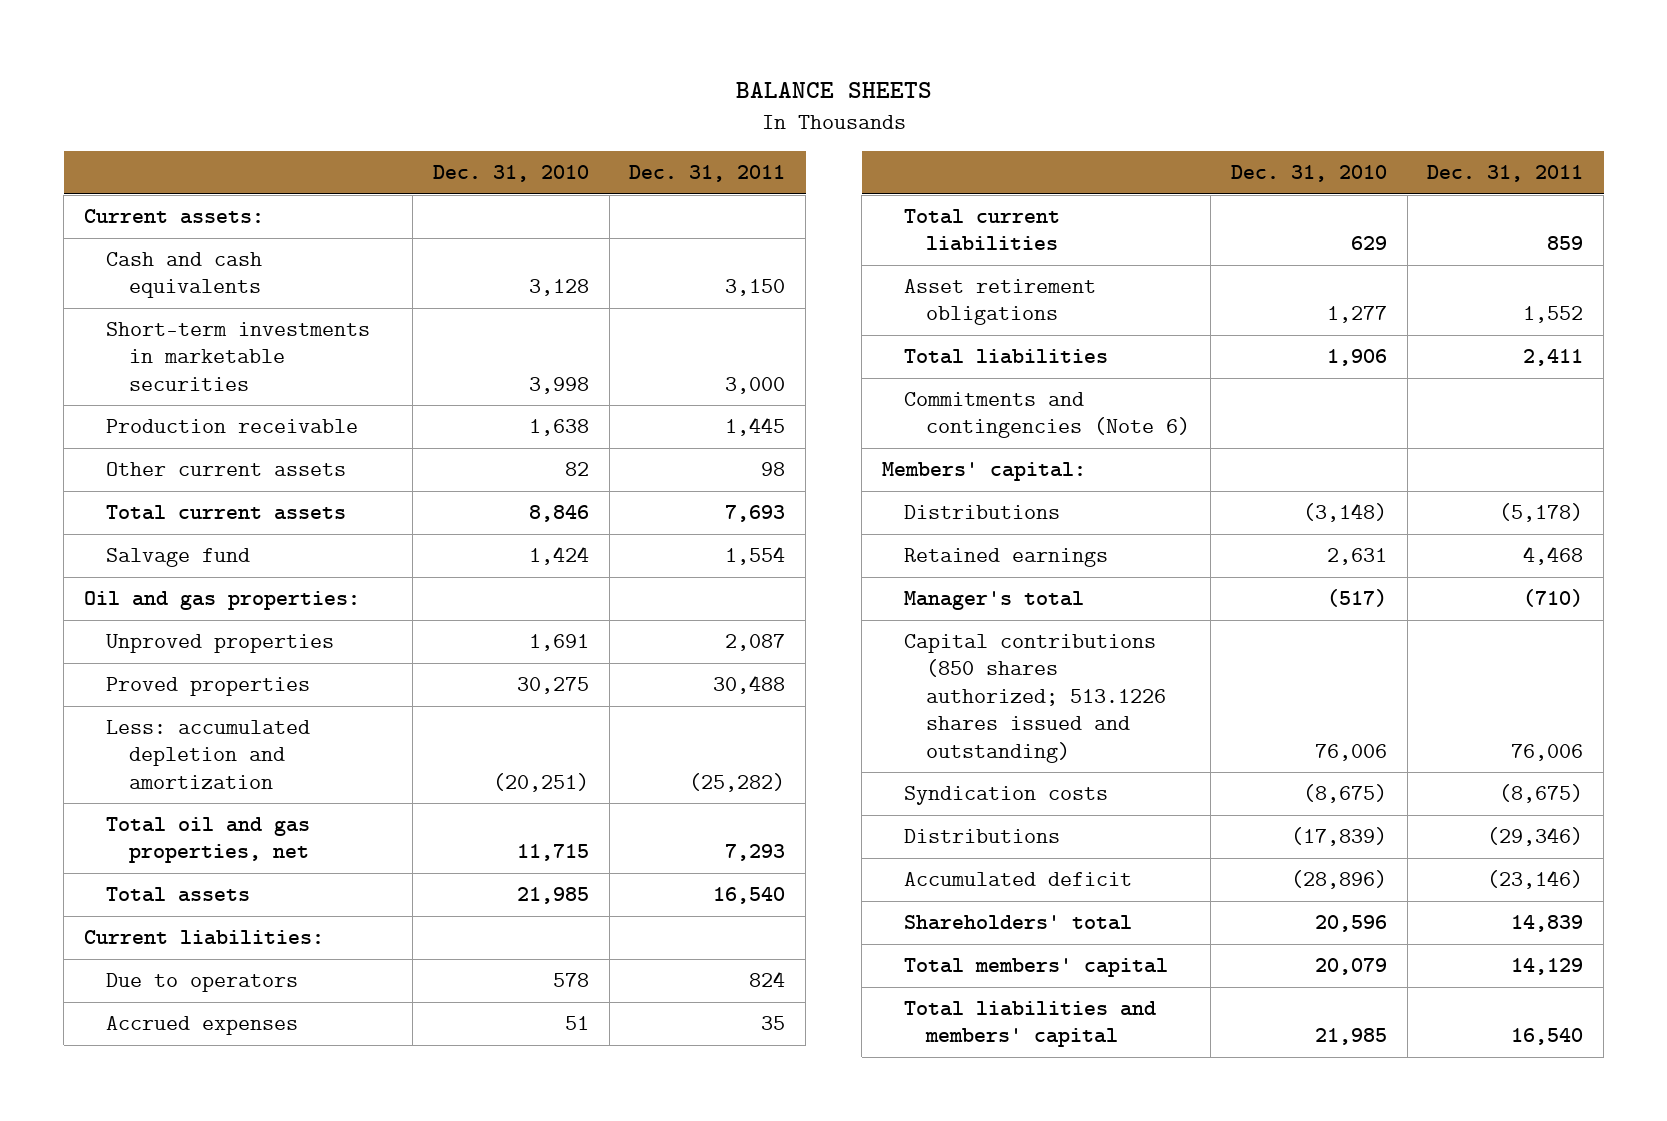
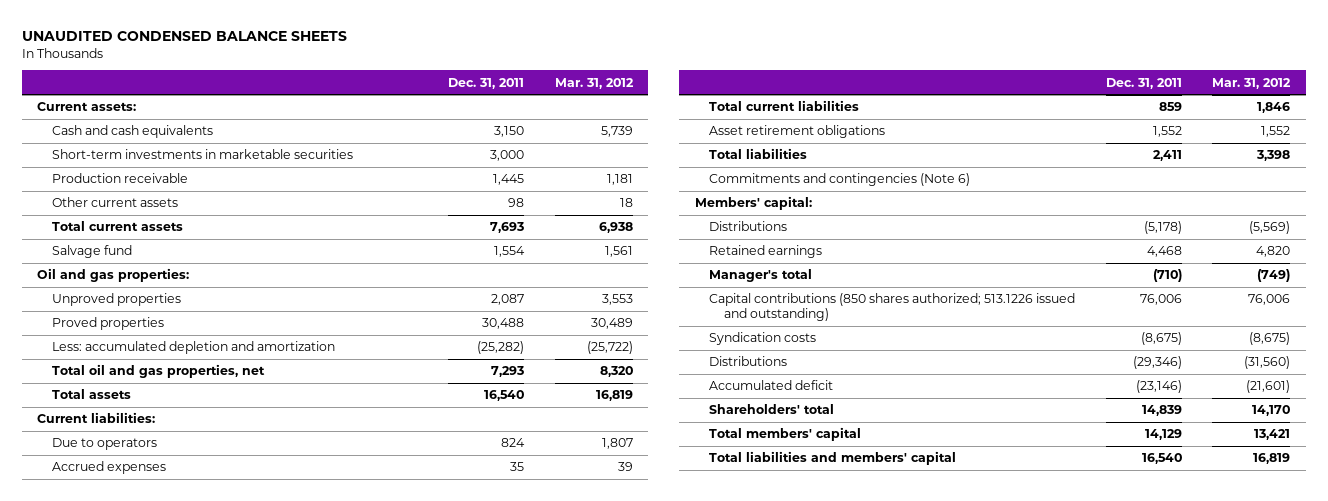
- BALANCE SHEETS
+ UNAUDITED CONDENSED BALANCE SHEETS
- | Dec. 31, 2010 | Dec. 31, 2011
+ | Dec. 31, 2011 | Mar. 31, 2012
- Capital contributions (850 shares authorized; 513.1226 shares issued and outstanding) | 76,006 | 76,006
+ Capital contributions (850 shares authorized; 513.1226 issued and outstanding) | 76,006 | 76,006

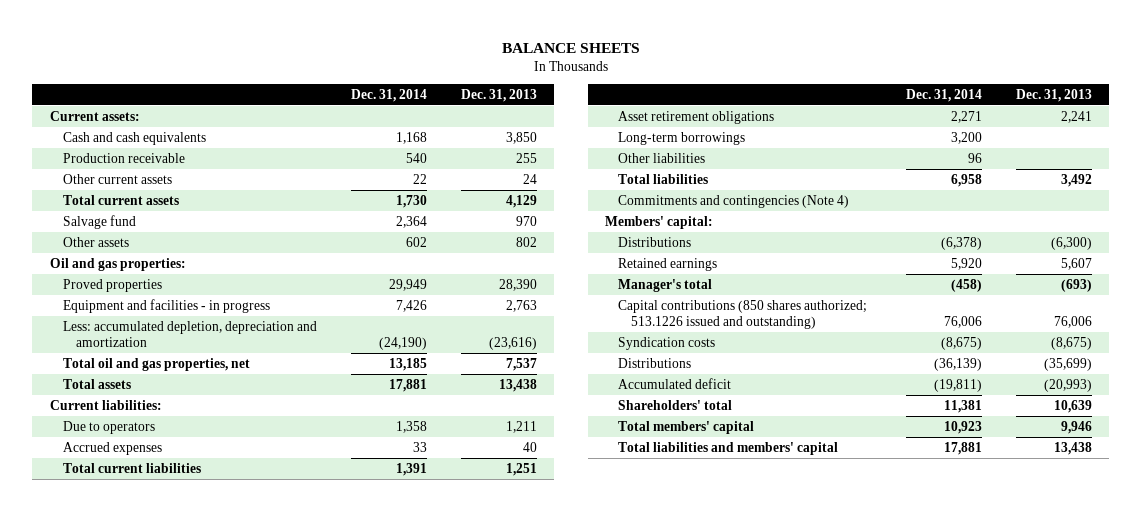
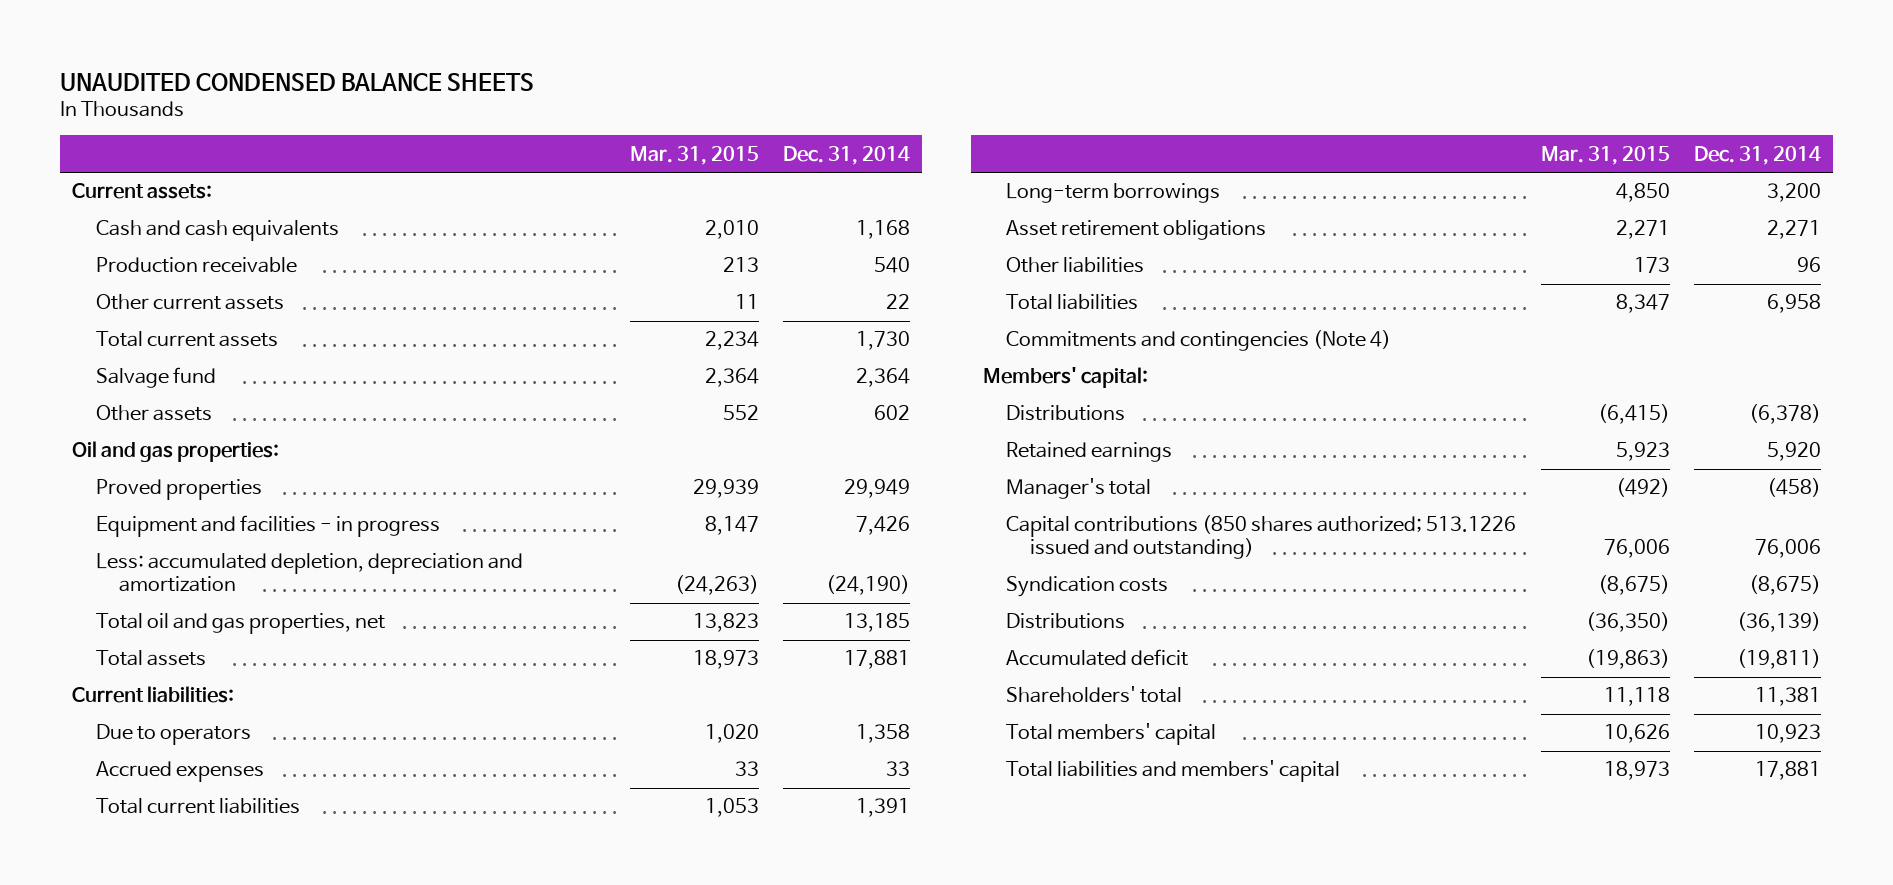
- BALANCE SHEETS
+ UNAUDITED CONDENSED BALANCE SHEETS
- | Dec. 31, 2014 | Dec. 31, 2013
+ | Mar. 31, 2015 | Dec. 31, 2014
moved down: Asset retirement obligations | 2,271 | 2,271

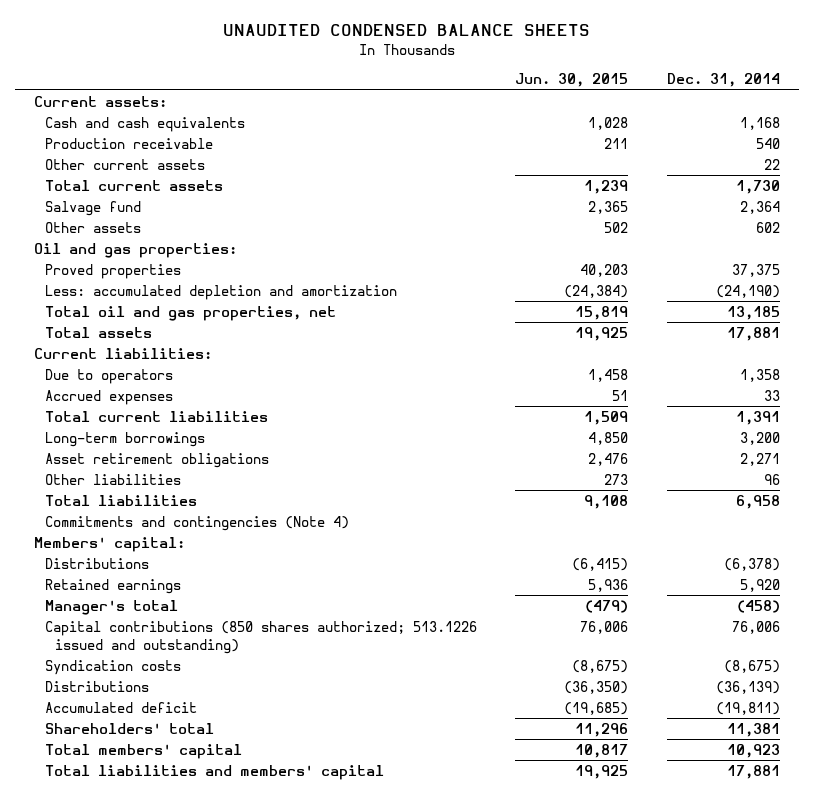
- | Mar. 31, 2015 | Dec. 31, 2014
+ | Jun. 30, 2015 | Dec. 31, 2014
- Proved properties | 29,939 | 29,949
- Equipment and facilities - in progress | 8,147 | 7,426
- Less: accumulated depletion, depreciation and amortization | (24,263) | (24,190)
+ Proved properties | 40,203 | 37,375
+ Less: accumulated depletion and amortization | (24,384) | (24,190)

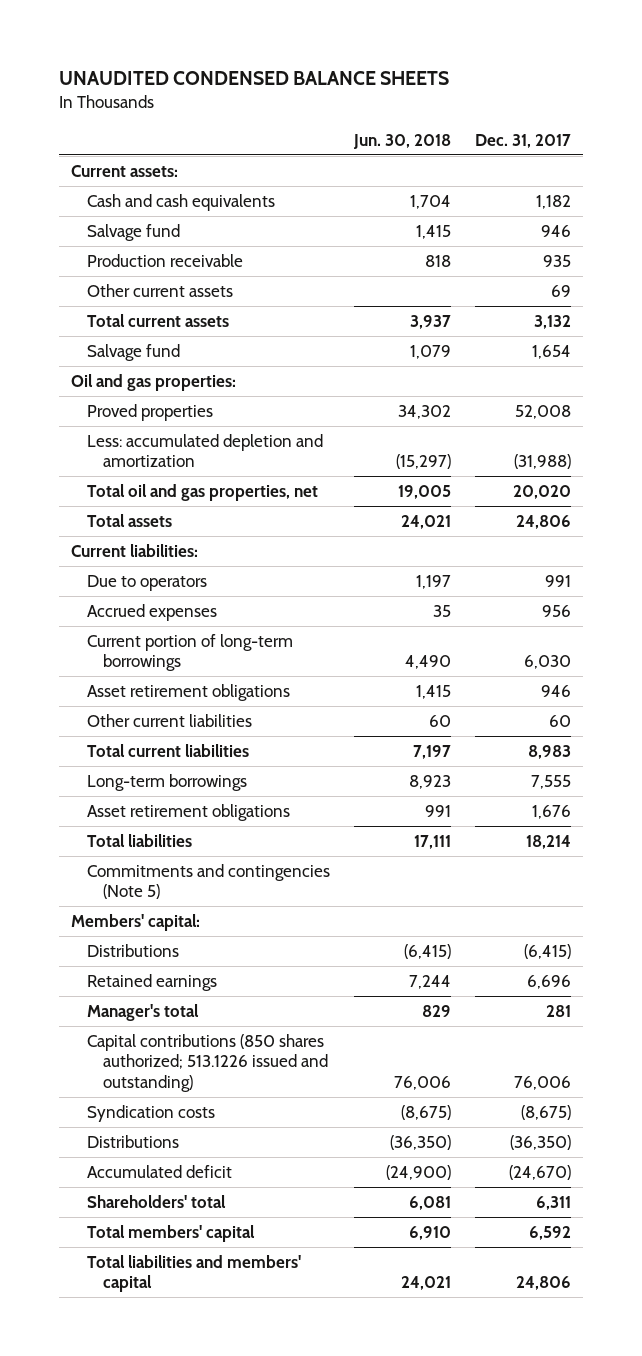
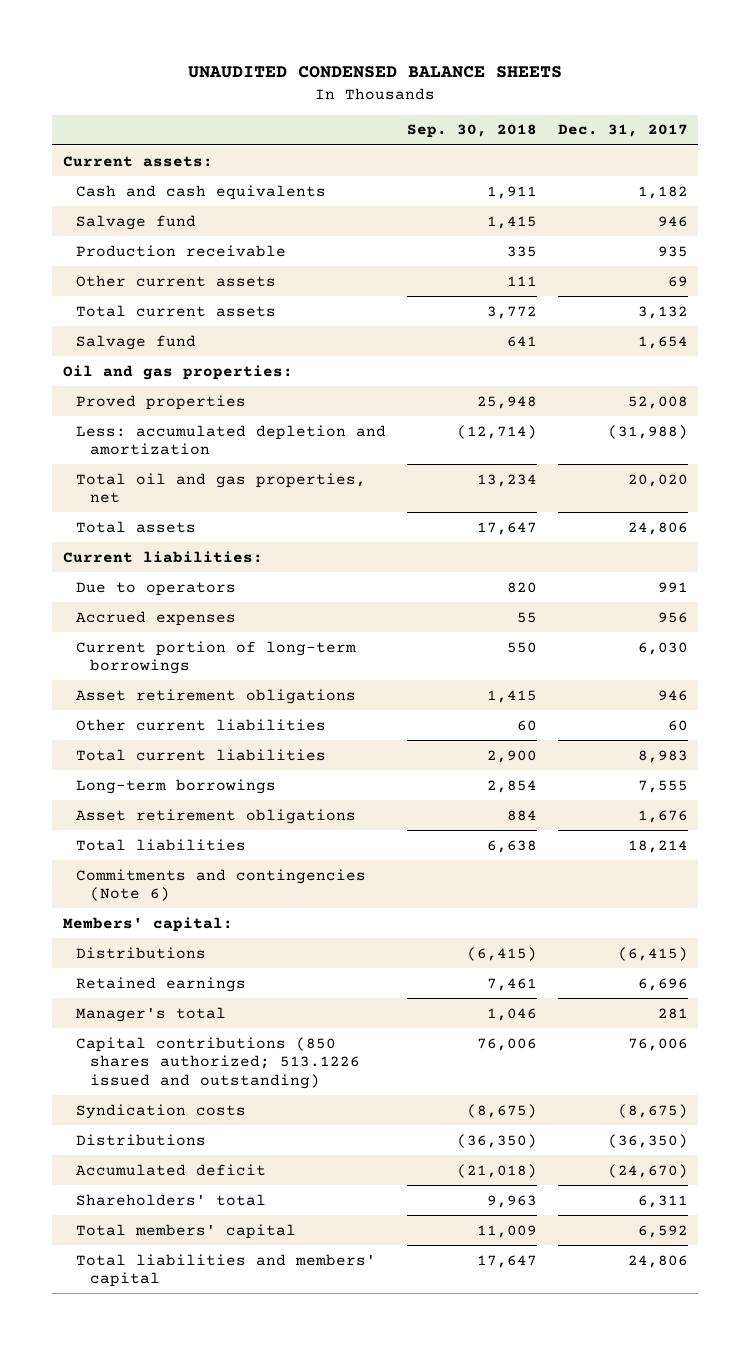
- | Jun. 30, 2018 | Dec. 31, 2017
+ | Sep. 30, 2018 | Dec. 31, 2017
- Commitments and contingencies (Note 5)
+ Commitments and contingencies (Note 6)

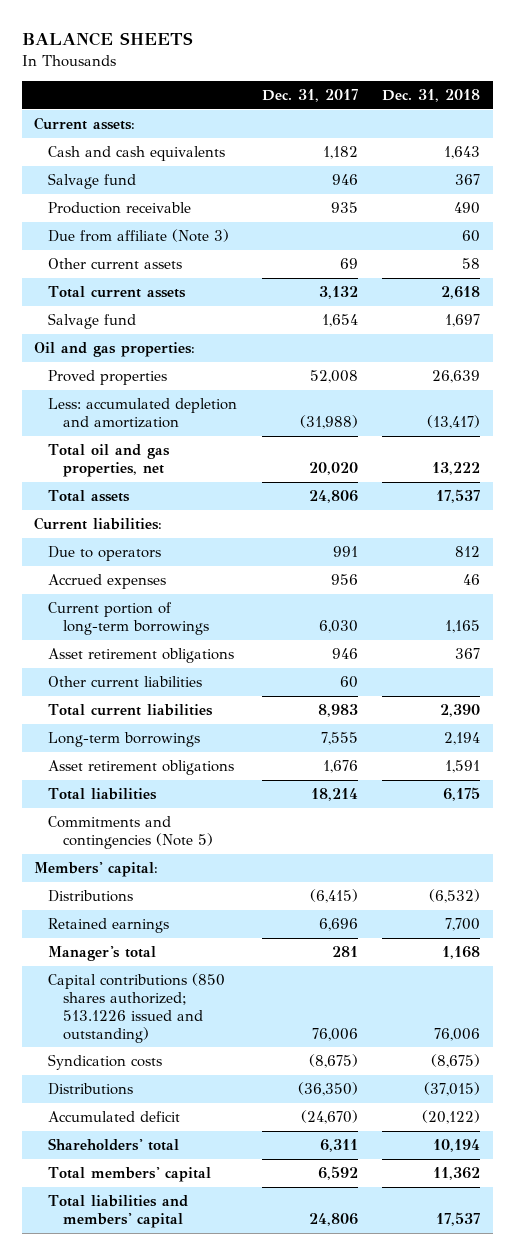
- UNAUDITED CONDENSED BALANCE SHEETS
+ BALANCE SHEETS
- | Sep. 30, 2018 | Dec. 31, 2017
+ | Dec. 31, 2017 | Dec. 31, 2018
+ Due from affiliate (Note 3) | | 60
- Commitments and contingencies (Note 6)
+ Commitments and contingencies (Note 5)

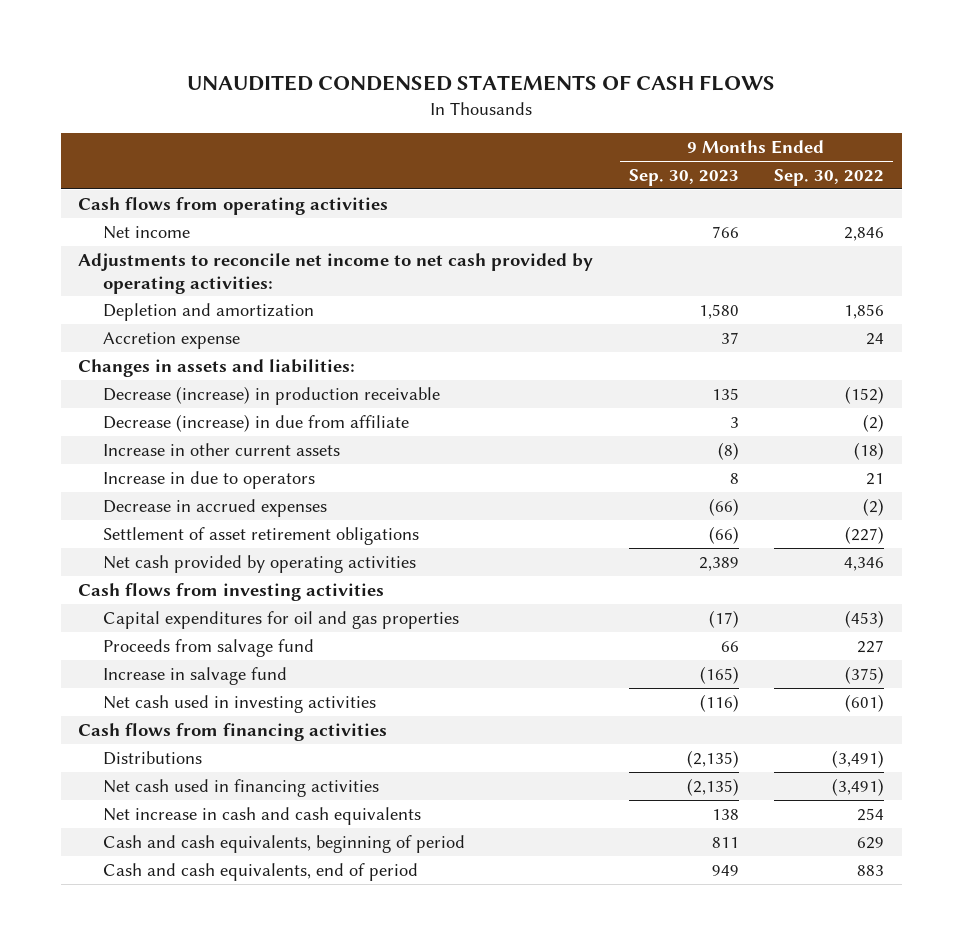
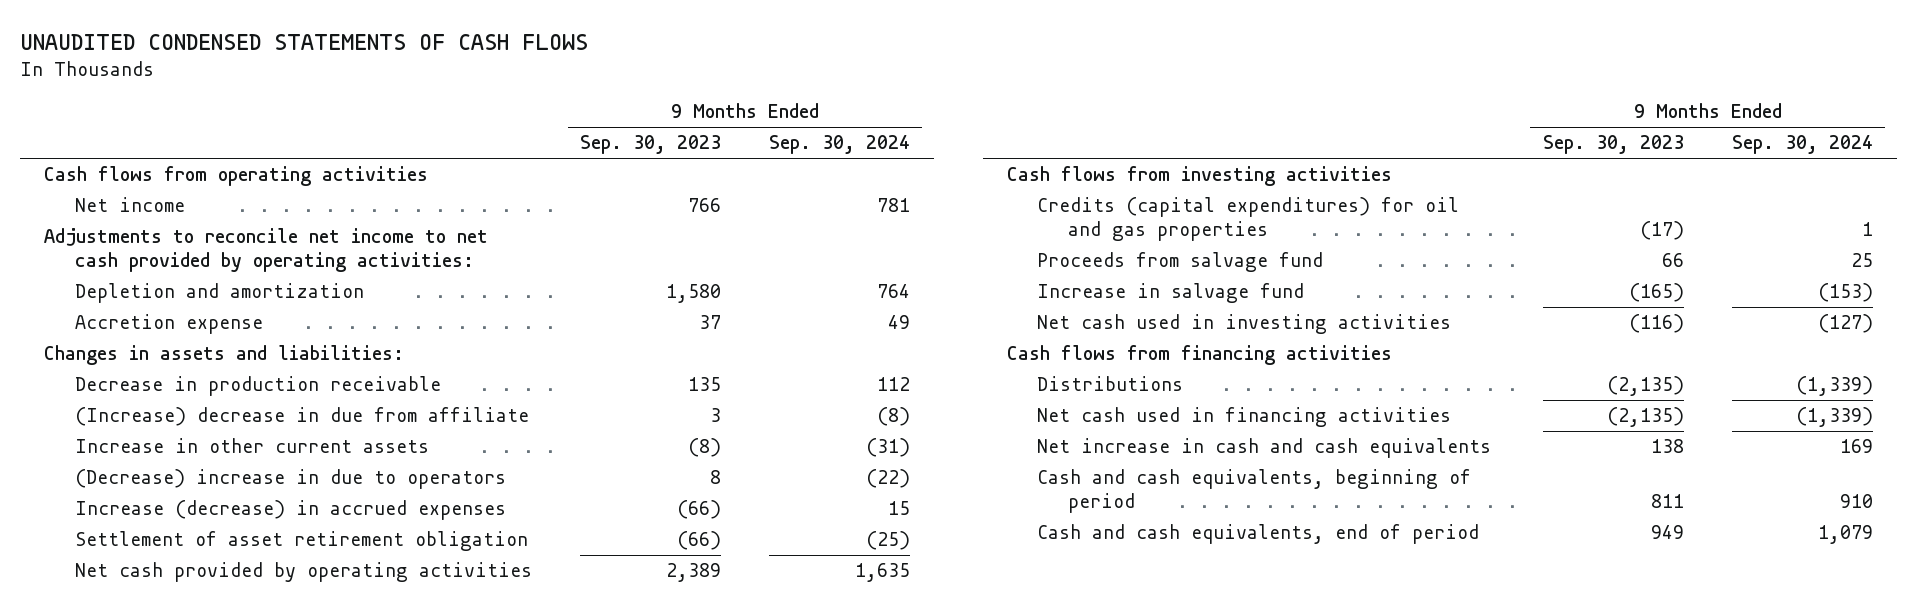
- | 9 Months Ended Sep. 30, 2023 | 9 Months Ended Sep. 30, 2022
+ | 9 Months Ended Sep. 30, 2023 | 9 Months Ended Sep. 30, 2024
- Decrease (increase) in production receivable | 135 | (152)
- Decrease (increase) in due from affiliate | 3 | (2)
+ Decrease in production receivable | 135 | 112
+ (Increase) decrease in due from affiliate | 3 | (8)
- Increase in due to operators | 8 | 21
- Decrease in accrued expenses | (66) | (2)
- Settlement of asset retirement obligations | (66) | (227)
+ (Decrease) increase in due to operators | 8 | (22)
+ Increase (decrease) in accrued expenses | (66) | 15
+ Settlement of asset retirement obligation | (66) | (25)
- Capital expenditures for oil and gas properties | (17) | (453)
+ Credits (capital expenditures) for oil and gas properties | (17) | 1

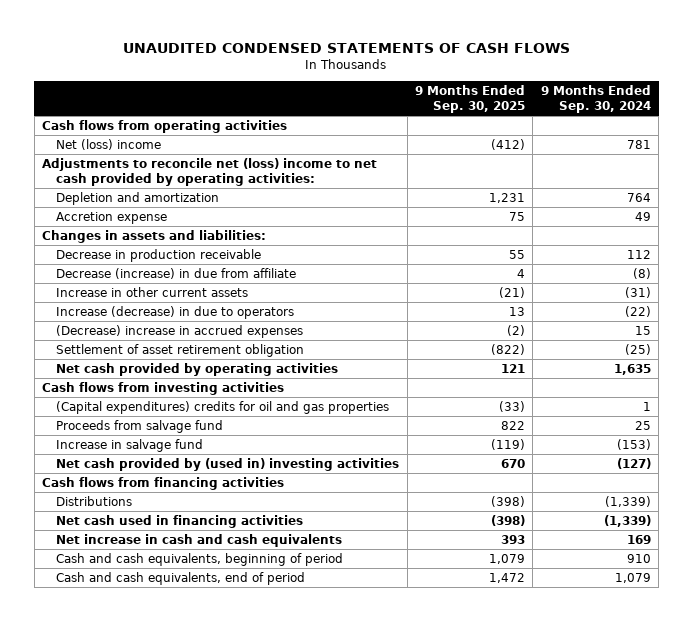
- | 9 Months Ended Sep. 30, 2023 | 9 Months Ended Sep. 30, 2024
+ | 9 Months Ended Sep. 30, 2025 | 9 Months Ended Sep. 30, 2024
- Net income | 766 | 781
- Adjustments to reconcile net income to net cash provided by operating activities:
+ Net (loss) income | (412) | 781
+ Adjustments to reconcile net (loss) income to net cash provided by operating activities:
- (Increase) decrease in due from affiliate | 3 | (8)
+ Decrease (increase) in due from affiliate | 4 | (8)
- (Decrease) increase in due to operators | 8 | (22)
- Increase (decrease) in accrued expenses | (66) | 15
+ Increase (decrease) in due to operators | 13 | (22)
+ (Decrease) increase in accrued expenses | (2) | 15
- Credits (capital expenditures) for oil and gas properties | (17) | 1
+ (Capital expenditures) credits for oil and gas properties | (33) | 1
- Net cash used in investing activities | (116) | (127)
+ Net cash provided by (used in) investing activities | 670 | (127)

